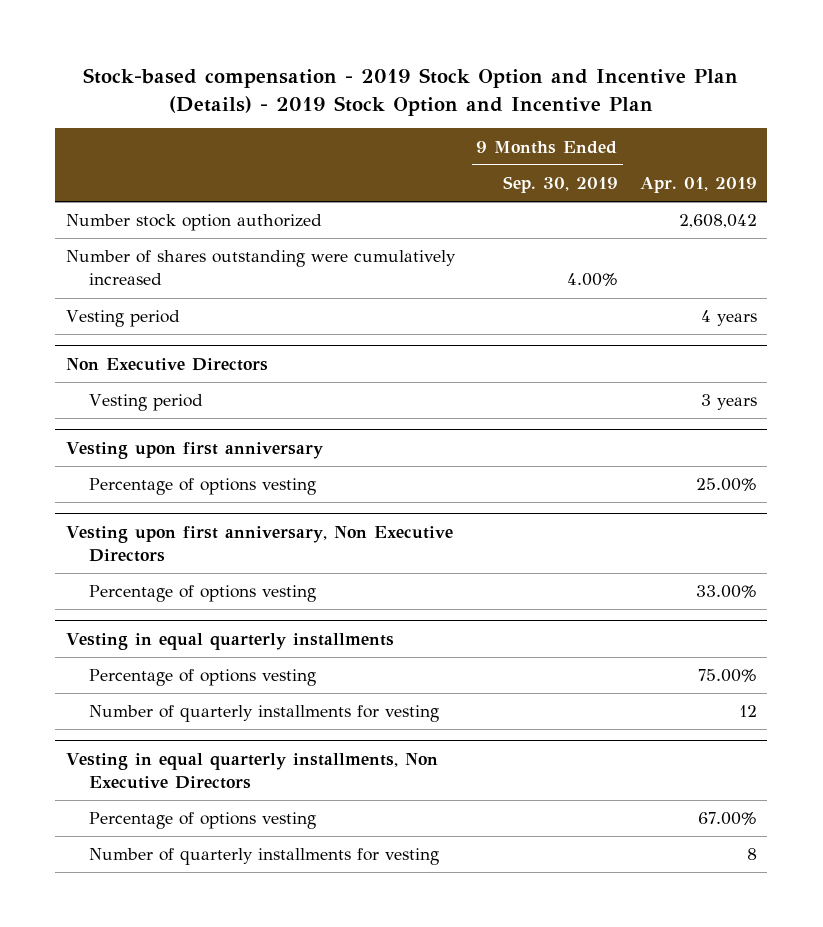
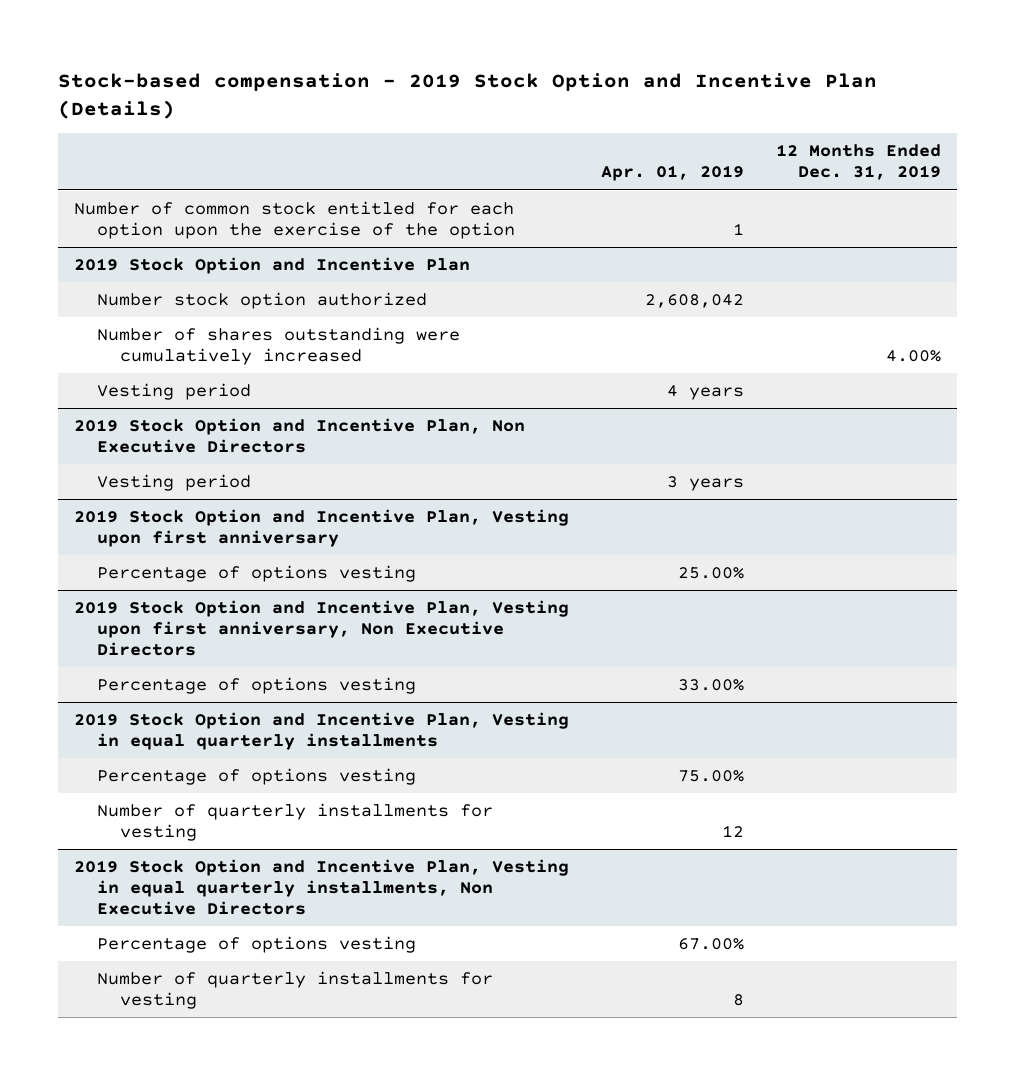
- Stock-based compensation - 2019 Stock Option and Incentive Plan (Details) - 2019 Stock Option and Incentive Plan
+ Stock-based compensation - 2019 Stock Option and Incentive Plan (Details)
- | 9 Months Ended Sep. 30, 2019 | Apr. 01, 2019
+ | Apr. 01, 2019 | 12 Months Ended Dec. 31, 2019
+ Number of common stock entitled for each option upon the exercise of the option | 1 |
+ 2019 Stock Option and Incentive Plan
- Non Executive Directors
+ 2019 Stock Option and Incentive Plan, Non Executive Directors
- Vesting upon first anniversary
+ 2019 Stock Option and Incentive Plan, Vesting upon first anniversary
- Vesting upon first anniversary, Non Executive Directors
+ 2019 Stock Option and Incentive Plan, Vesting upon first anniversary, Non Executive Directors
- Vesting in equal quarterly installments
+ 2019 Stock Option and Incentive Plan, Vesting in equal quarterly installments
- Vesting in equal quarterly installments, Non Executive Directors
+ 2019 Stock Option and Incentive Plan, Vesting in equal quarterly installments, Non Executive Directors

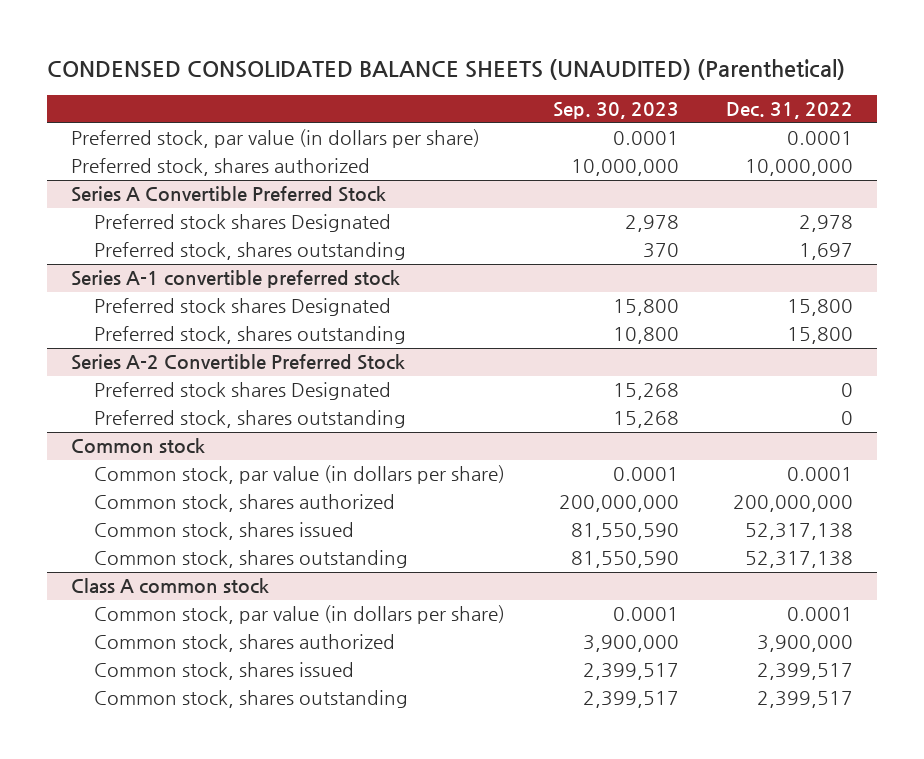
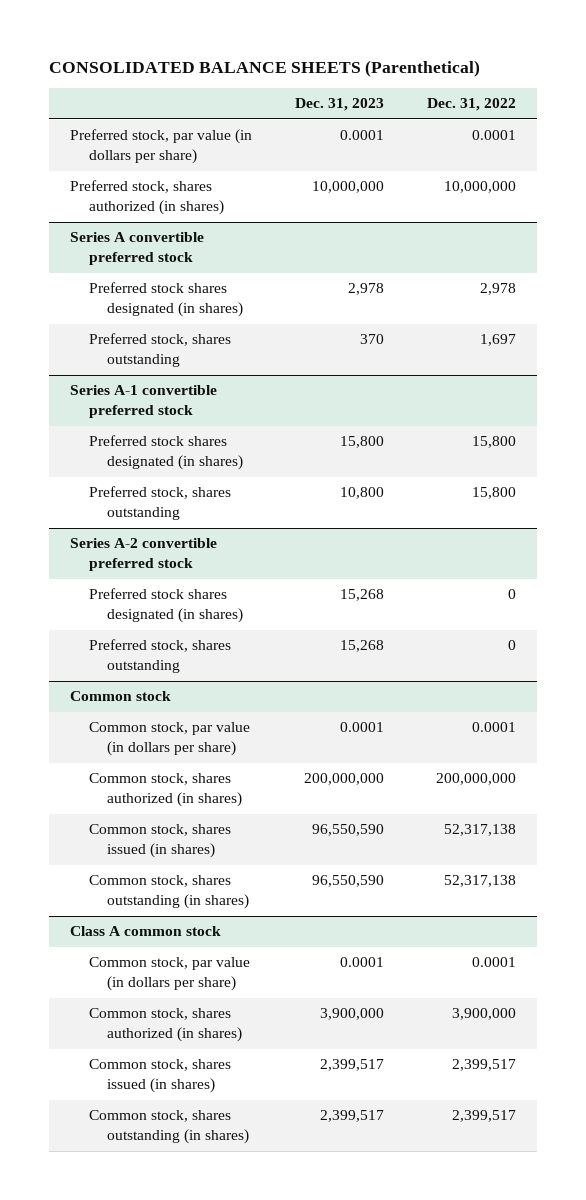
- CONDENSED CONSOLIDATED BALANCE SHEETS (UNAUDITED) (Parenthetical)
+ CONSOLIDATED BALANCE SHEETS (Parenthetical)
- | Sep. 30, 2023 | Dec. 31, 2022
+ | Dec. 31, 2023 | Dec. 31, 2022
- Preferred stock, shares authorized | 10,000,000 | 10,000,000
- Series A Convertible Preferred Stock
- Preferred stock shares Designated | 2,978 | 2,978
+ Preferred stock, shares authorized (in shares) | 10,000,000 | 10,000,000
+ Series A convertible preferred stock
+ Preferred stock shares designated (in shares) | 2,978 | 2,978
@ Series A-1 convertible preferred stock
- Preferred stock shares Designated | 15,800 | 15,800
+ Preferred stock shares designated (in shares) | 15,800 | 15,800
- Series A-2 Convertible Preferred Stock
- Preferred stock shares Designated | 15,268 | 0
+ Series A-2 convertible preferred stock
+ Preferred stock shares designated (in shares) | 15,268 | 0
@ Common stock
- Common stock, shares authorized | 200,000,000 | 200,000,000
- Common stock, shares issued | 81,550,590 | 52,317,138
- Common stock, shares outstanding | 81,550,590 | 52,317,138
+ Common stock, shares authorized (in shares) | 200,000,000 | 200,000,000
+ Common stock, shares issued (in shares) | 96,550,590 | 52,317,138
+ Common stock, shares outstanding (in shares) | 96,550,590 | 52,317,138
@ Class A common stock
- Common stock, shares authorized | 3,900,000 | 3,900,000
- Common stock, shares issued | 2,399,517 | 2,399,517
- Common stock, shares outstanding | 2,399,517 | 2,399,517
+ Common stock, shares authorized (in shares) | 3,900,000 | 3,900,000
+ Common stock, shares issued (in shares) | 2,399,517 | 2,399,517
+ Common stock, shares outstanding (in shares) | 2,399,517 | 2,399,517

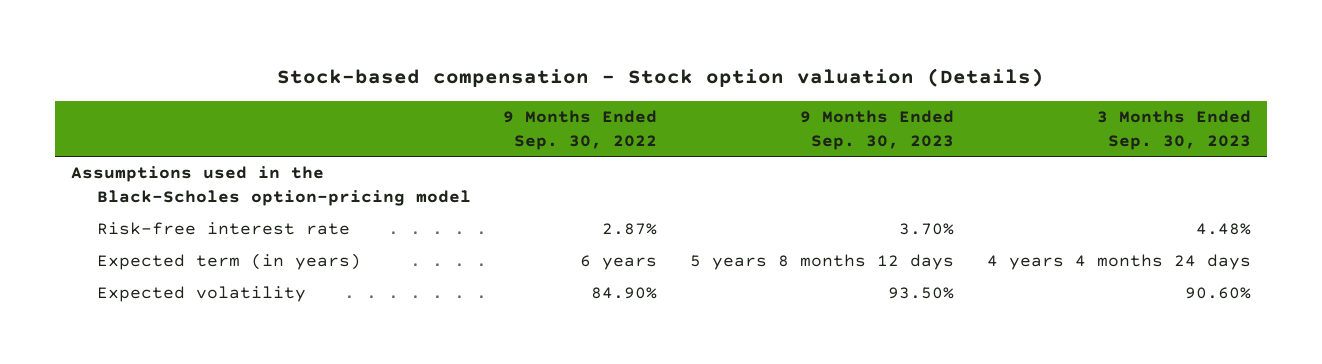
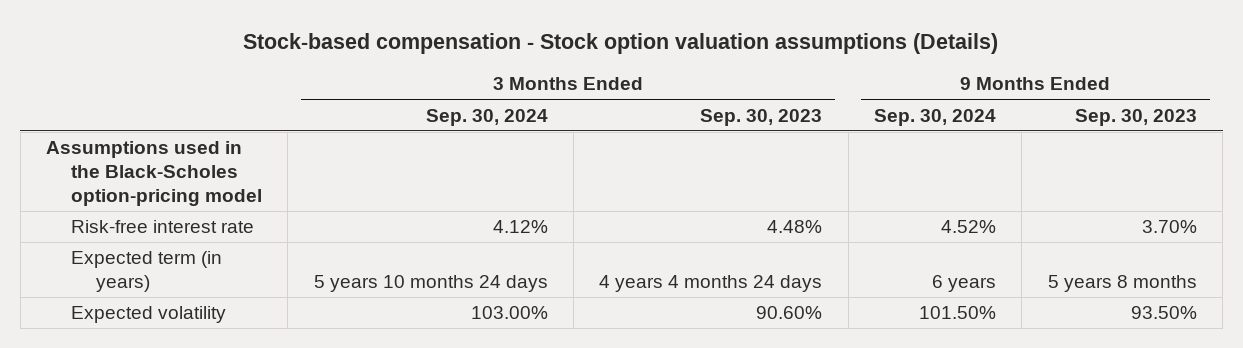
- Stock-based compensation - Stock option valuation (Details)
+ Stock-based compensation - Stock option valuation assumptions (Details)
- | 9 Months Ended Sep. 30, 2022 | 9 Months Ended Sep. 30, 2023 | 3 Months Ended Sep. 30, 2023
+ | 3 Months Ended Sep. 30, 2024 | 3 Months Ended Sep. 30, 2023 | 9 Months Ended Sep. 30, 2024 | 9 Months Ended Sep. 30, 2023
- Expected term (in years) | 6 years | 5 years 8 months 12 days | 4 years 4 months 24 days
+ Expected term (in years) | 5 years 10 months 24 days | 4 years 4 months 24 days | 6 years | 5 years 8 months

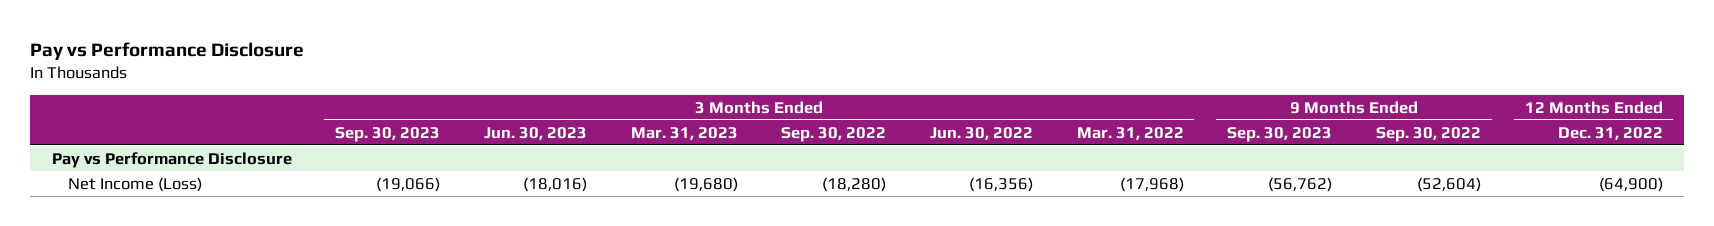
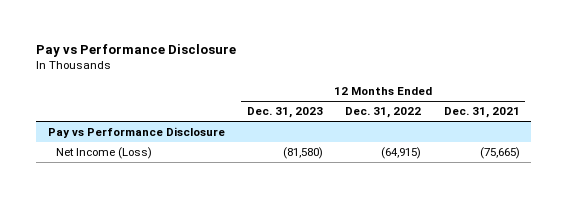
- | 3 Months Ended Sep. 30, 2023 | 3 Months Ended Jun. 30, 2023 | 3 Months Ended Mar. 31, 2023 | 3 Months Ended Sep. 30, 2022 | 3 Months Ended Jun. 30, 2022 | 3 Months Ended Mar. 31, 2022 | 9 Months Ended Sep. 30, 2023 | 9 Months Ended Sep. 30, 2022 | 12 Months Ended Dec. 31, 2022
+ | 12 Months Ended Dec. 31, 2023 | 12 Months Ended Dec. 31, 2022 | 12 Months Ended Dec. 31, 2021
- Net Income (Loss) | (19,066) | (18,016) | (19,680) | (18,280) | (16,356) | (17,968) | (56,762) | (52,604) | (64,900)
+ Net Income (Loss) | (81,580) | (64,915) | (75,665)

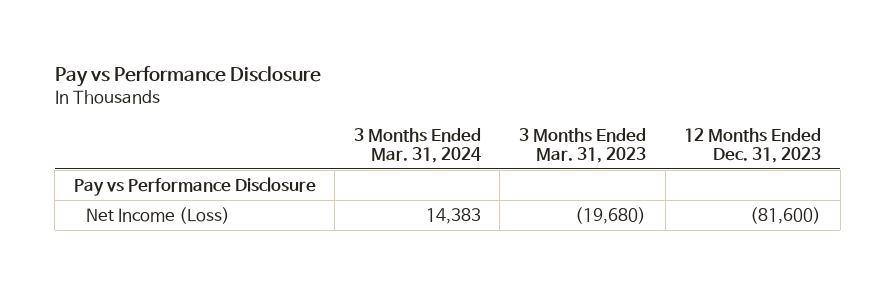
- | 12 Months Ended Dec. 31, 2023 | 12 Months Ended Dec. 31, 2022 | 12 Months Ended Dec. 31, 2021
+ | 3 Months Ended Mar. 31, 2024 | 3 Months Ended Mar. 31, 2023 | 12 Months Ended Dec. 31, 2023
- Net Income (Loss) | (81,580) | (64,915) | (75,665)
+ Net Income (Loss) | 14,383 | (19,680) | (81,600)

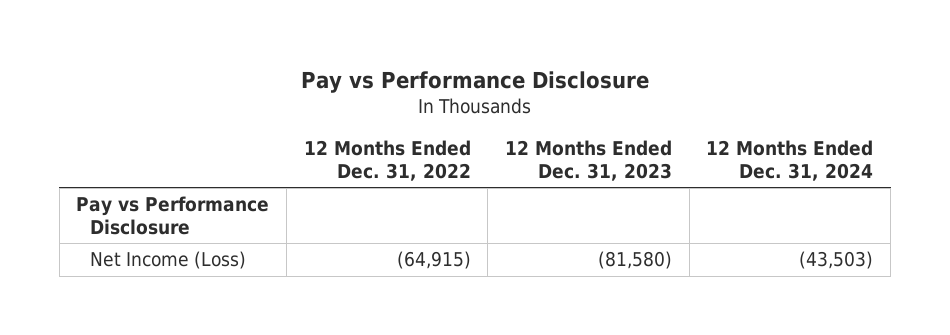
- | 3 Months Ended Mar. 31, 2024 | 3 Months Ended Mar. 31, 2023 | 12 Months Ended Dec. 31, 2023
+ | 12 Months Ended Dec. 31, 2022 | 12 Months Ended Dec. 31, 2023 | 12 Months Ended Dec. 31, 2024
- Net Income (Loss) | 14,383 | (19,680) | (81,600)
+ Net Income (Loss) | (64,915) | (81,580) | (43,503)

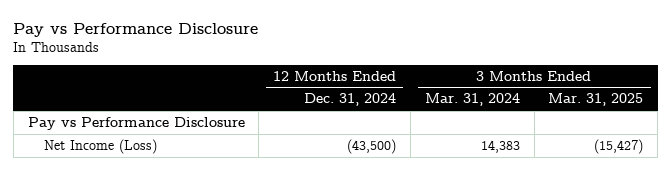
- | 12 Months Ended Dec. 31, 2022 | 12 Months Ended Dec. 31, 2023 | 12 Months Ended Dec. 31, 2024
+ | 12 Months Ended Dec. 31, 2024 | 3 Months Ended Mar. 31, 2024 | 3 Months Ended Mar. 31, 2025
- Net Income (Loss) | (64,915) | (81,580) | (43,503)
+ Net Income (Loss) | (43,500) | 14,383 | (15,427)

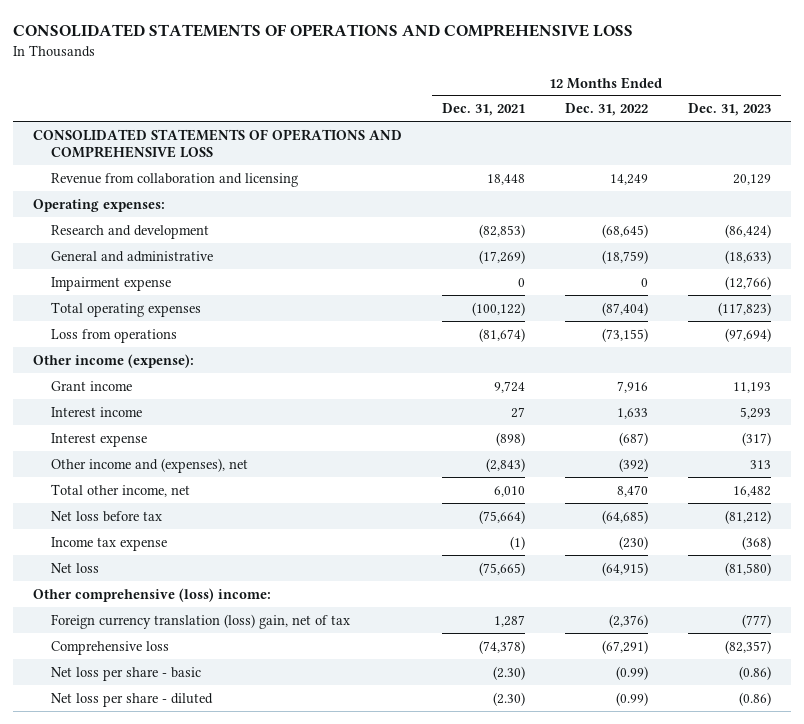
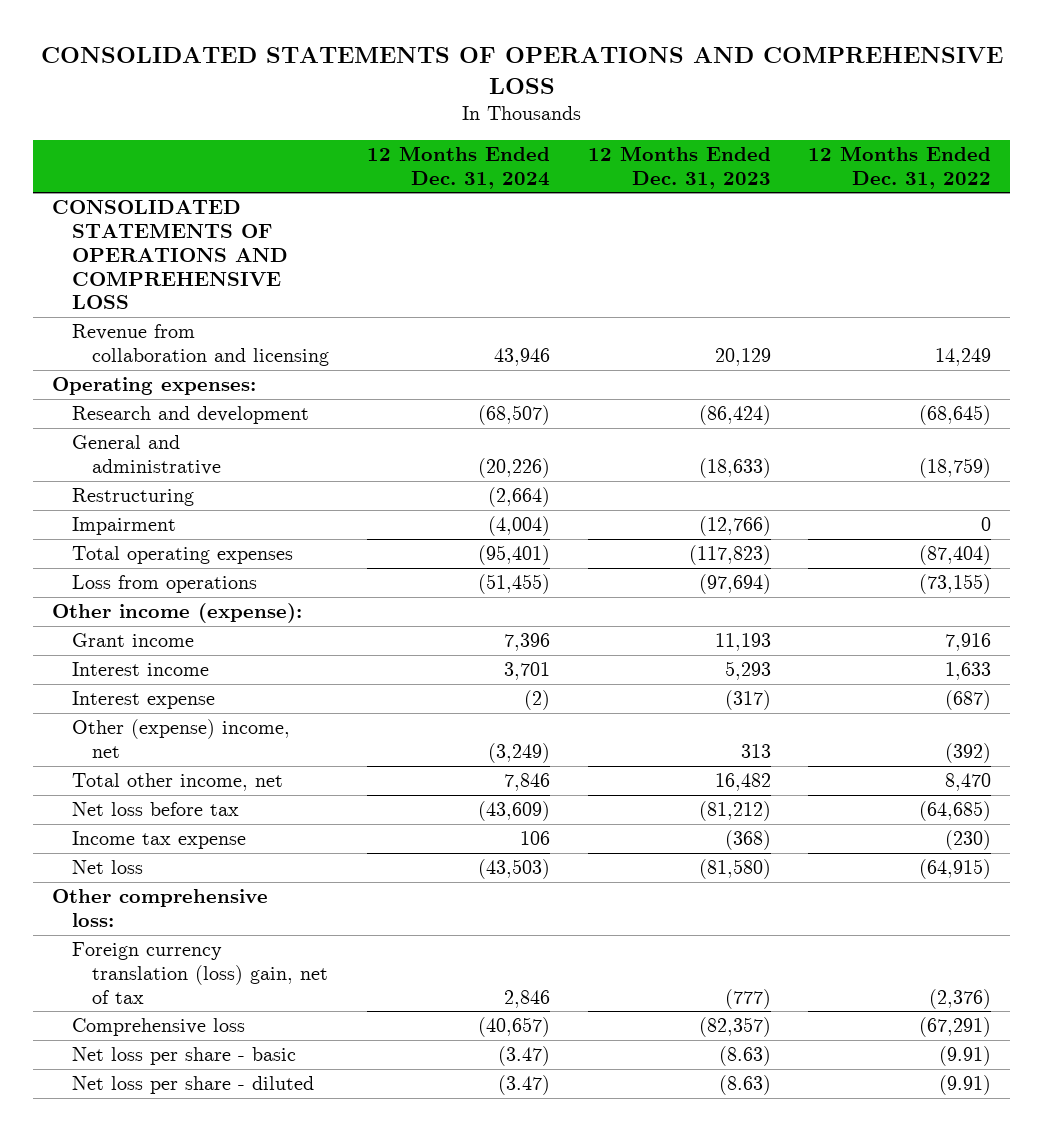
- | 12 Months Ended Dec. 31, 2021 | 12 Months Ended Dec. 31, 2022 | 12 Months Ended Dec. 31, 2023
+ | 12 Months Ended Dec. 31, 2024 | 12 Months Ended Dec. 31, 2023 | 12 Months Ended Dec. 31, 2022
- Impairment expense | 0 | 0 | (12,766)
+ Restructuring | (2,664) | |
+ Impairment | (4,004) | (12,766) | 0
- Other income and (expenses), net | (2,843) | (392) | 313
+ Other (expense) income, net | (3,249) | 313 | (392)
- Other comprehensive (loss) income:
+ Other comprehensive loss:
- Net loss per share - basic | (2.30) | (0.99) | (0.86)
- Net loss per share - diluted | (2.30) | (0.99) | (0.86)
+ Net loss per share - basic | (3.47) | (8.63) | (9.91)
+ Net loss per share - diluted | (3.47) | (8.63) | (9.91)

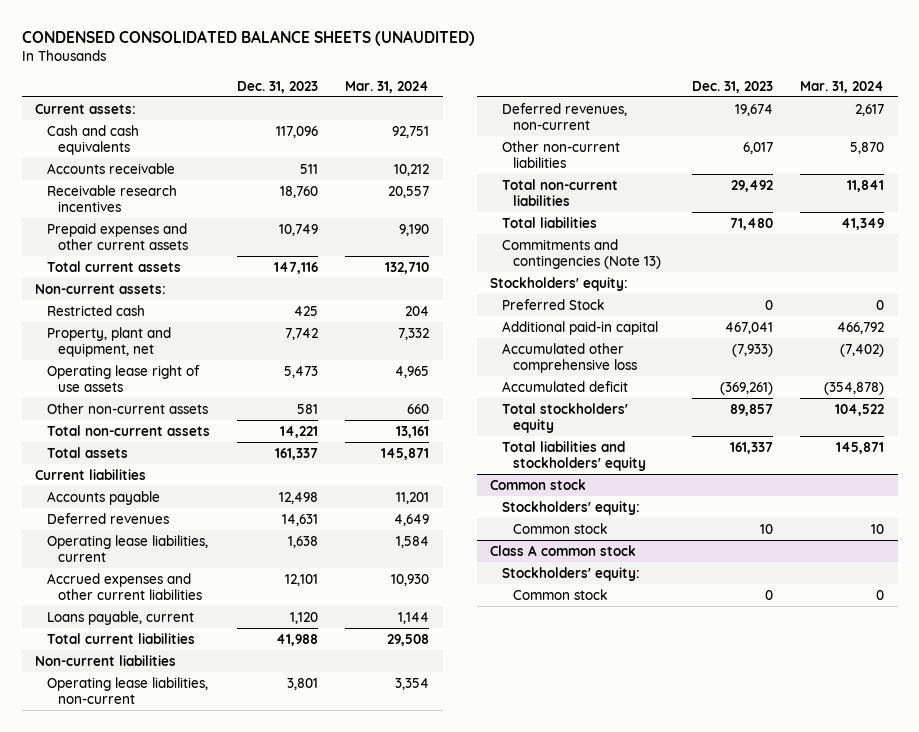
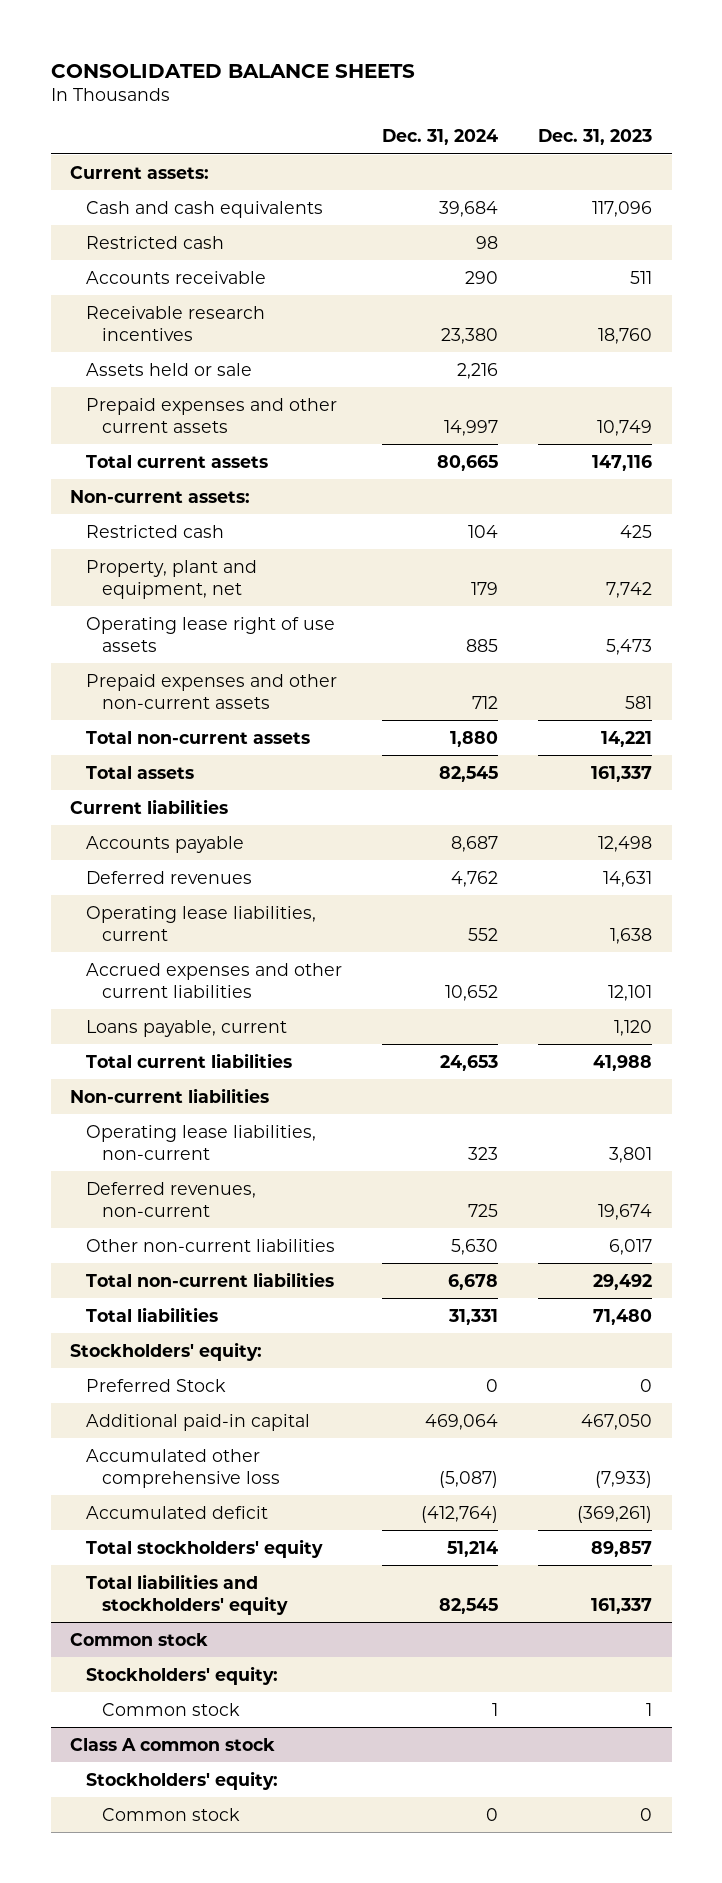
- CONDENSED CONSOLIDATED BALANCE SHEETS (UNAUDITED)
+ CONSOLIDATED BALANCE SHEETS
- | Dec. 31, 2023 | Mar. 31, 2024
+ | Dec. 31, 2024 | Dec. 31, 2023
+ Restricted cash | 98 |
+ Assets held or sale | 2,216 |
- Other non-current assets | 581 | 660
+ Prepaid expenses and other non-current assets | 712 | 581
- Commitments and contingencies (Note 13)
- Additional paid-in capital | 467,041 | 466,792
+ Additional paid-in capital | 469,064 | 467,050
@ Common stock
- Common stock | 10 | 10
+ Common stock | 1 | 1

